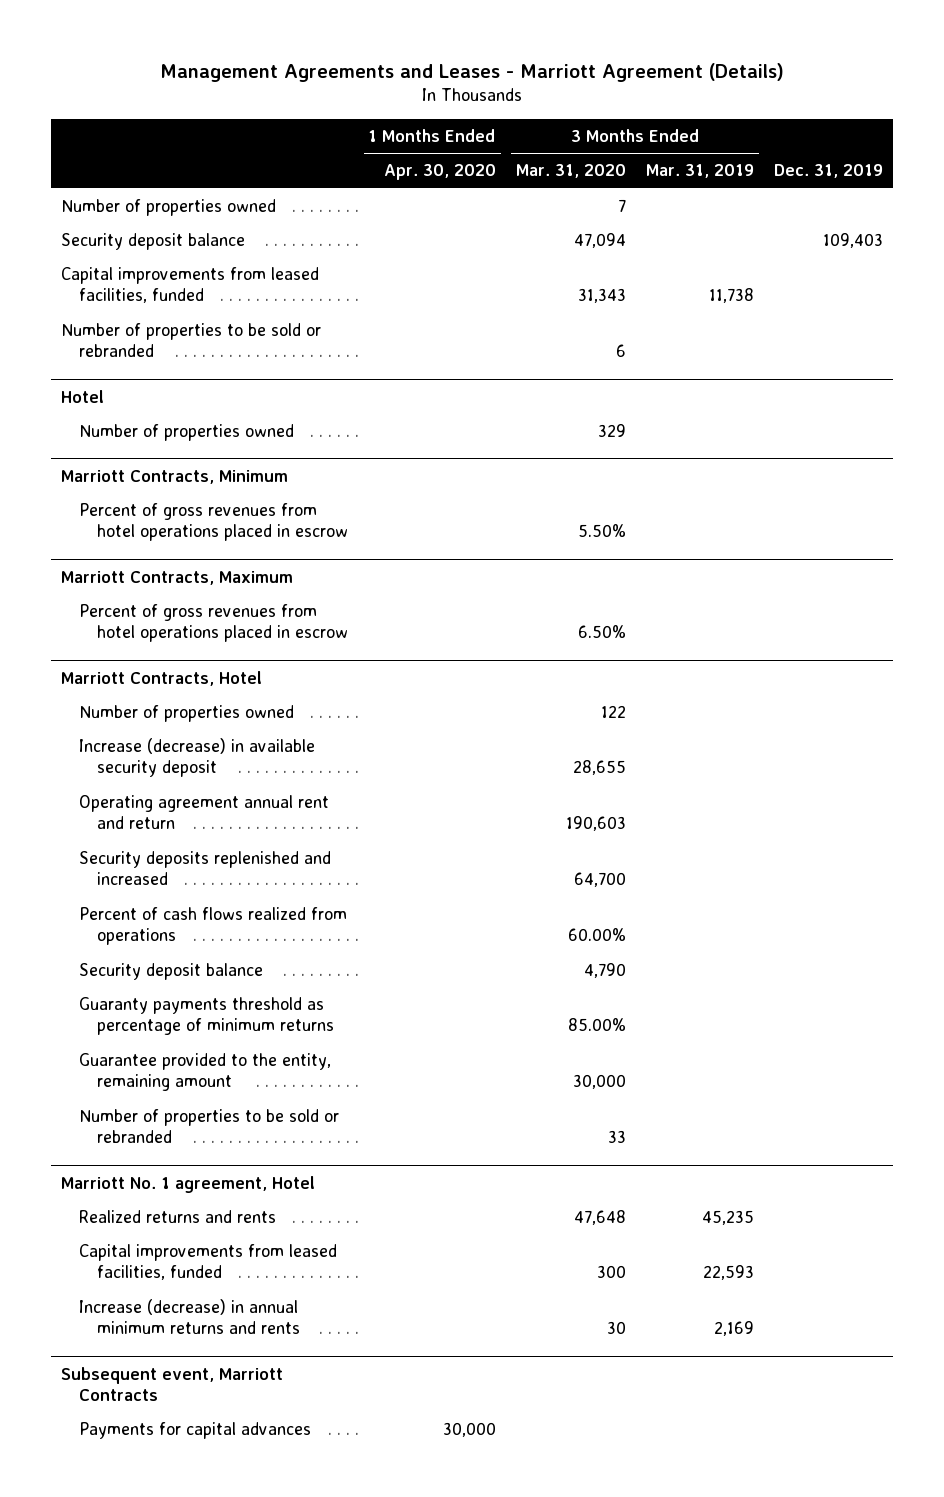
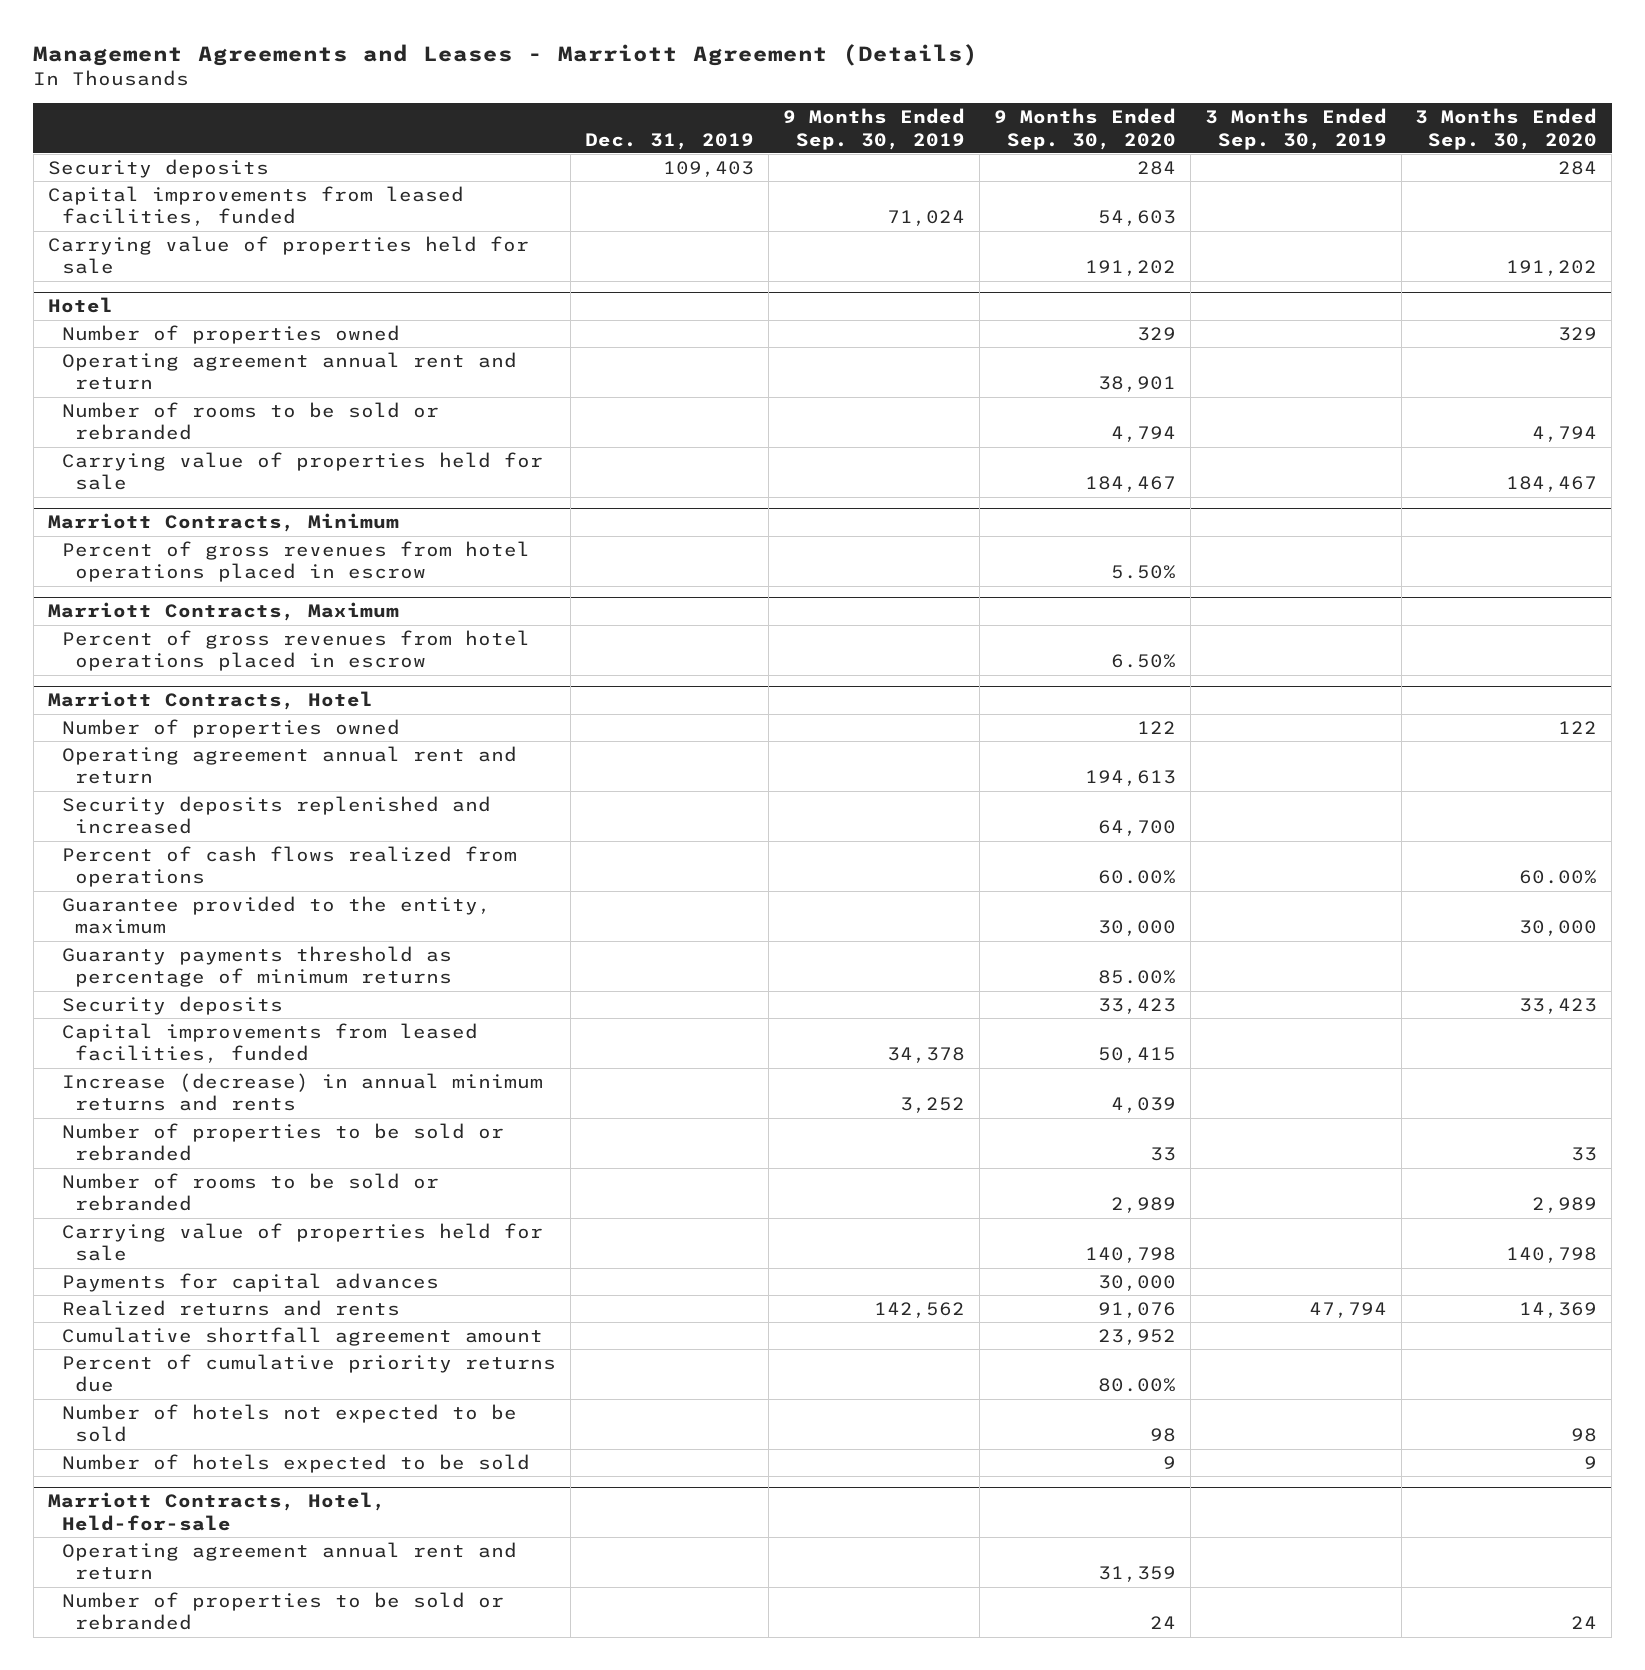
- | 1 Months Ended Apr. 30, 2020 | 3 Months Ended Mar. 31, 2020 | 3 Months Ended Mar. 31, 2019 | Dec. 31, 2019
+ | Dec. 31, 2019 | 9 Months Ended Sep. 30, 2019 | 9 Months Ended Sep. 30, 2020 | 3 Months Ended Sep. 30, 2019 | 3 Months Ended Sep. 30, 2020
- Number of properties owned | | 7 | |
- Security deposit balance | | 47,094 | | 109,403
+ Security deposits | 109,403 | | 284 | | 284
- Number of properties to be sold or rebranded | | 6 | |
+ Carrying value of properties held for sale | | | 191,202 | | 191,202
@ Hotel
+ Operating agreement annual rent and return | | | 38,901 | |
+ Number of rooms to be sold or rebranded | | | 4,794 | | 4,794
+ Carrying value of properties held for sale | | | 184,467 | | 184,467
@ Marriott Contracts, Hotel
- Increase (decrease) in available security deposit | | 28,655 | |
- Security deposit balance | | 4,790 | |
+ Guarantee provided to the entity, maximum | | | 30,000 | | 30,000
- Guarantee provided to the entity, remaining amount | | 30,000 | |
+ Security deposits | | | 33,423 | | 33,423
+ Capital improvements from leased facilities, funded | | 34,378 | 50,415 | |
+ Increase (decrease) in annual minimum returns and rents | | 3,252 | 4,039 | |
- Marriott No. 1 agreement, Hotel
- Realized returns and rents | | 47,648 | 45,235 |
- Capital improvements from leased facilities, funded | | 300 | 22,593 |
- Increase (decrease) in annual minimum returns and rents | | 30 | 2,169 |
- Subsequent event, Marriott Contracts
- Payments for capital advances | 30,000 | | |
@ Marriott Contracts, Hotel
+ Number of rooms to be sold or rebranded | | | 2,989 | | 2,989
+ Carrying value of properties held for sale | | | 140,798 | | 140,798
+ Payments for capital advances | | | 30,000 | |
+ Realized returns and rents | | 142,562 | 91,076 | 47,794 | 14,369
+ Cumulative shortfall agreement amount | | | 23,952 | |
+ Percent of cumulative priority returns due | | | 80.00% | |
+ Number of hotels not expected to be sold | | | 98 | | 98
+ Number of hotels expected to be sold | | | 9 | | 9
+ Marriott Contracts, Hotel, Held-for-sale
+ Operating agreement annual rent and return | | | 31,359 | |
+ Number of properties to be sold or rebranded | | | 24 | | 24

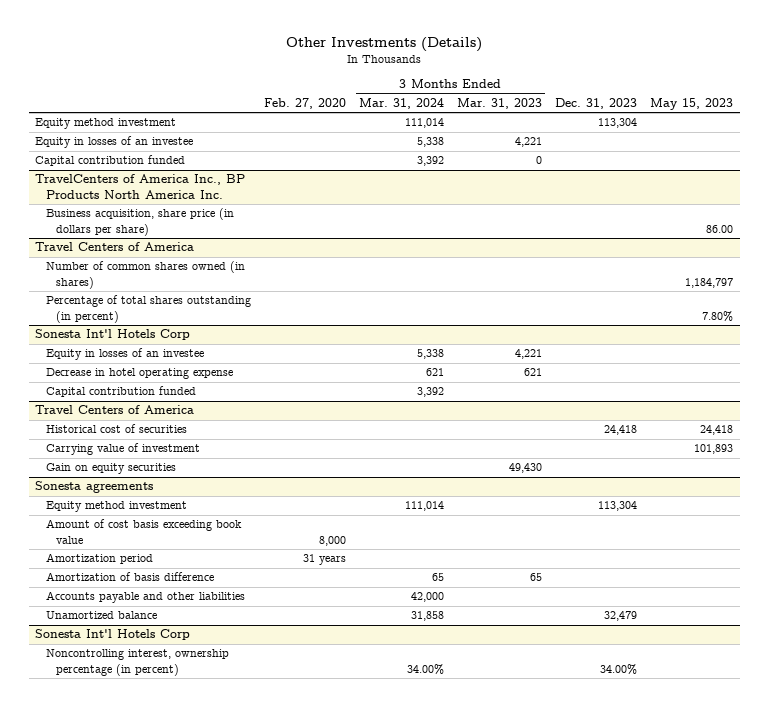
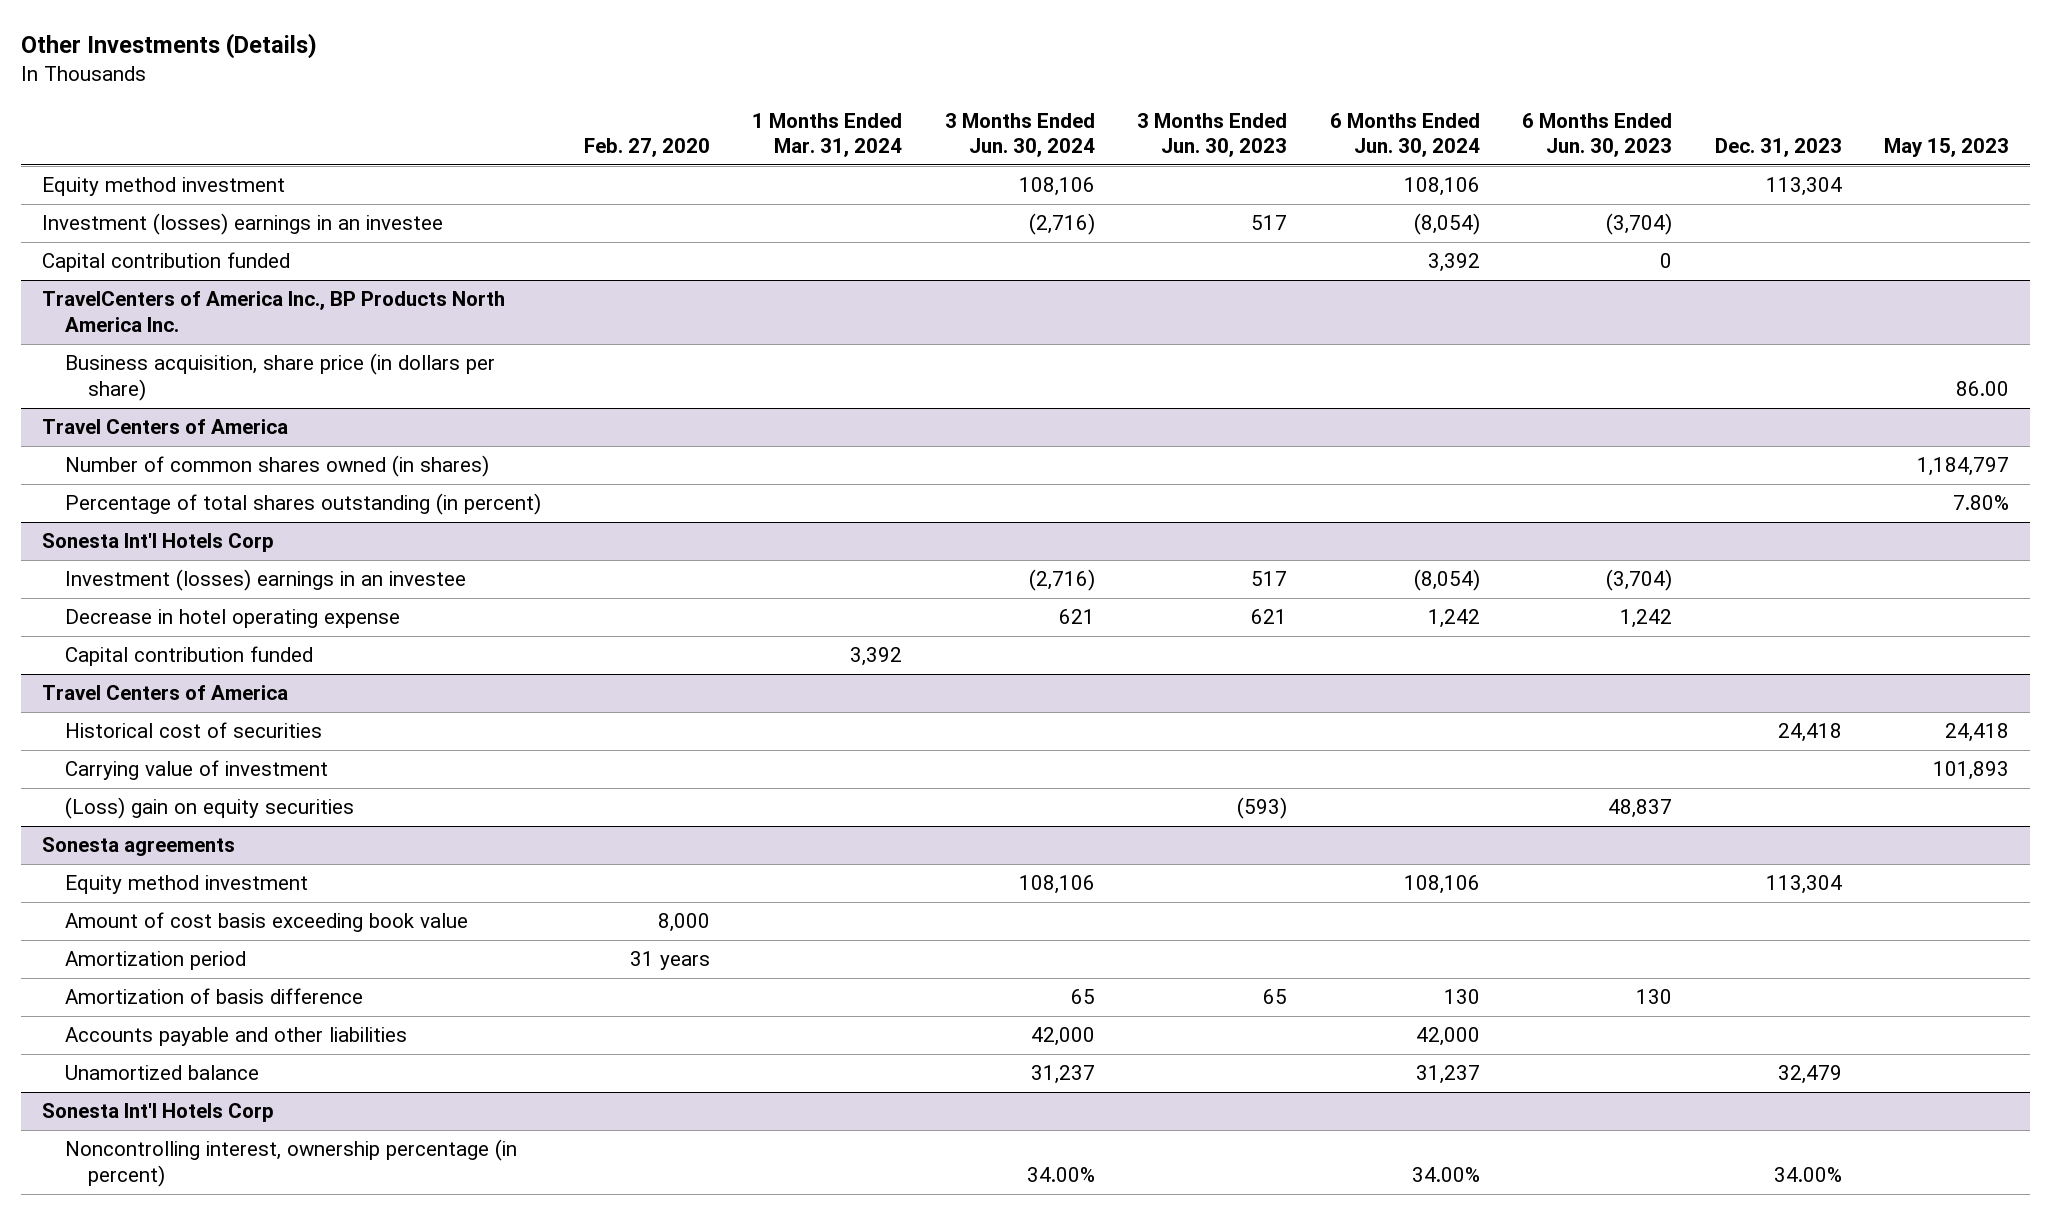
- | Feb. 27, 2020 | 3 Months Ended Mar. 31, 2024 | 3 Months Ended Mar. 31, 2023 | Dec. 31, 2023 | May 15, 2023
+ | Feb. 27, 2020 | 1 Months Ended Mar. 31, 2024 | 3 Months Ended Jun. 30, 2024 | 3 Months Ended Jun. 30, 2023 | 6 Months Ended Jun. 30, 2024 | 6 Months Ended Jun. 30, 2023 | Dec. 31, 2023 | May 15, 2023
- Equity in losses of an investee | | 5,338 | 4,221 | |
+ Investment (losses) earnings in an investee | | | (2,716) | 517 | (8,054) | (3,704) | |
@ Sonesta Int'l Hotels Corp
- Equity in losses of an investee | | 5,338 | 4,221 | |
+ Investment (losses) earnings in an investee | | | (2,716) | 517 | (8,054) | (3,704) | |
@ Travel Centers of America
- Gain on equity securities | | | 49,430 | |
+ (Loss) gain on equity securities | | | | (593) | | 48,837 | |

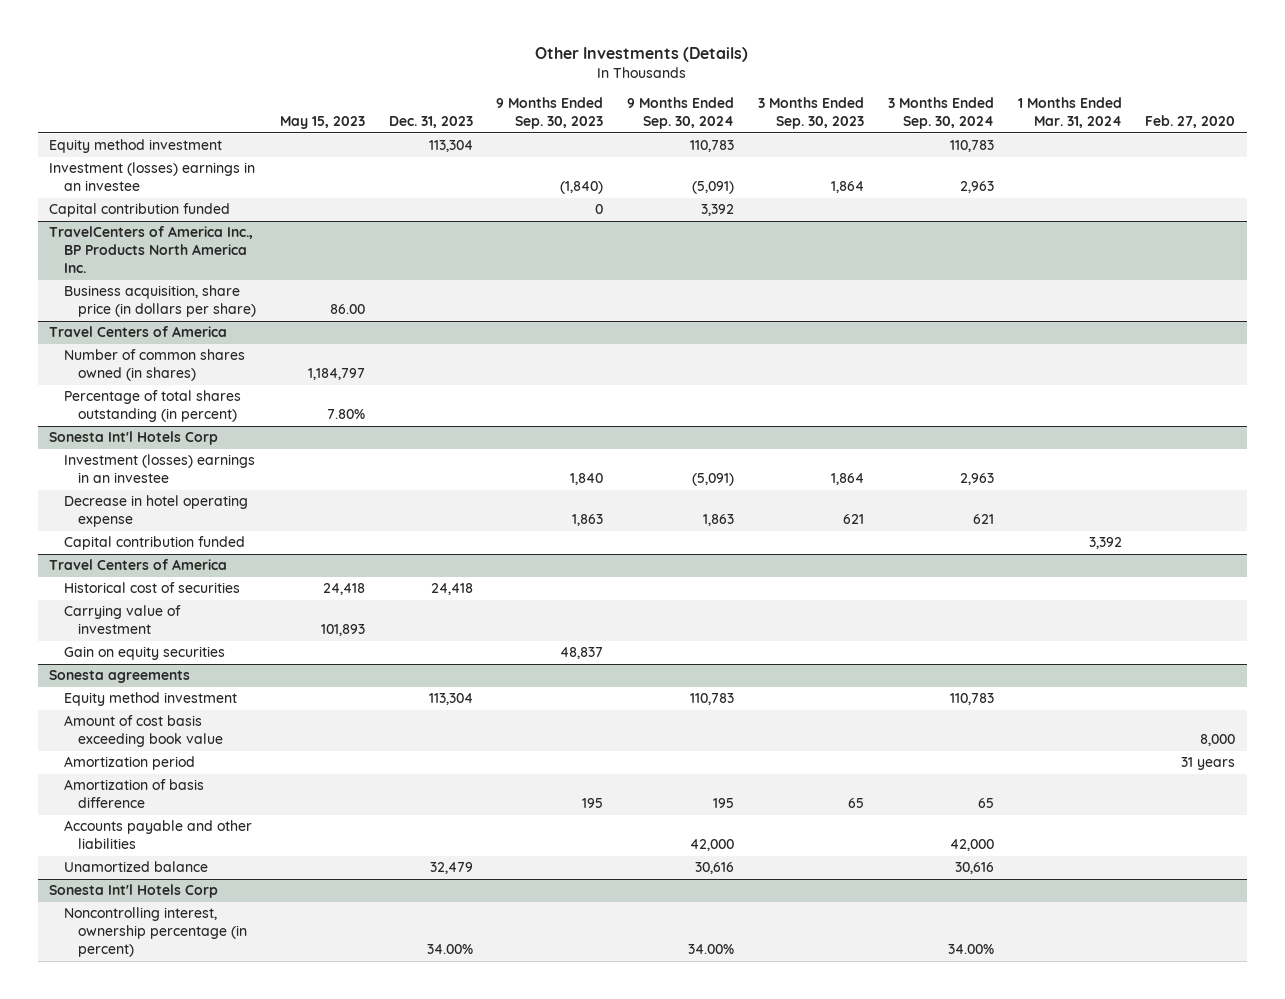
- | Feb. 27, 2020 | 1 Months Ended Mar. 31, 2024 | 3 Months Ended Jun. 30, 2024 | 3 Months Ended Jun. 30, 2023 | 6 Months Ended Jun. 30, 2024 | 6 Months Ended Jun. 30, 2023 | Dec. 31, 2023 | May 15, 2023
+ | May 15, 2023 | Dec. 31, 2023 | 9 Months Ended Sep. 30, 2023 | 9 Months Ended Sep. 30, 2024 | 3 Months Ended Sep. 30, 2023 | 3 Months Ended Sep. 30, 2024 | 1 Months Ended Mar. 31, 2024 | Feb. 27, 2020
@ Travel Centers of America
- (Loss) gain on equity securities | | | | (593) | | 48,837 | |
+ Gain on equity securities | | | 48,837 | | | | |

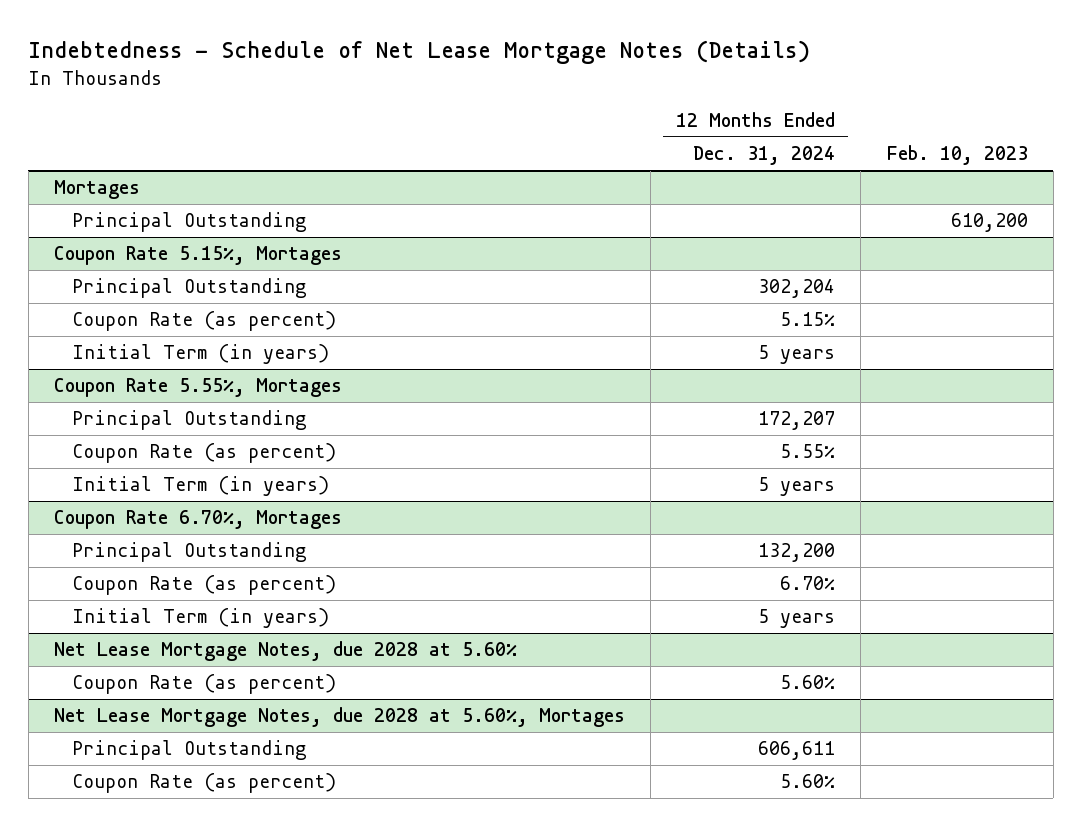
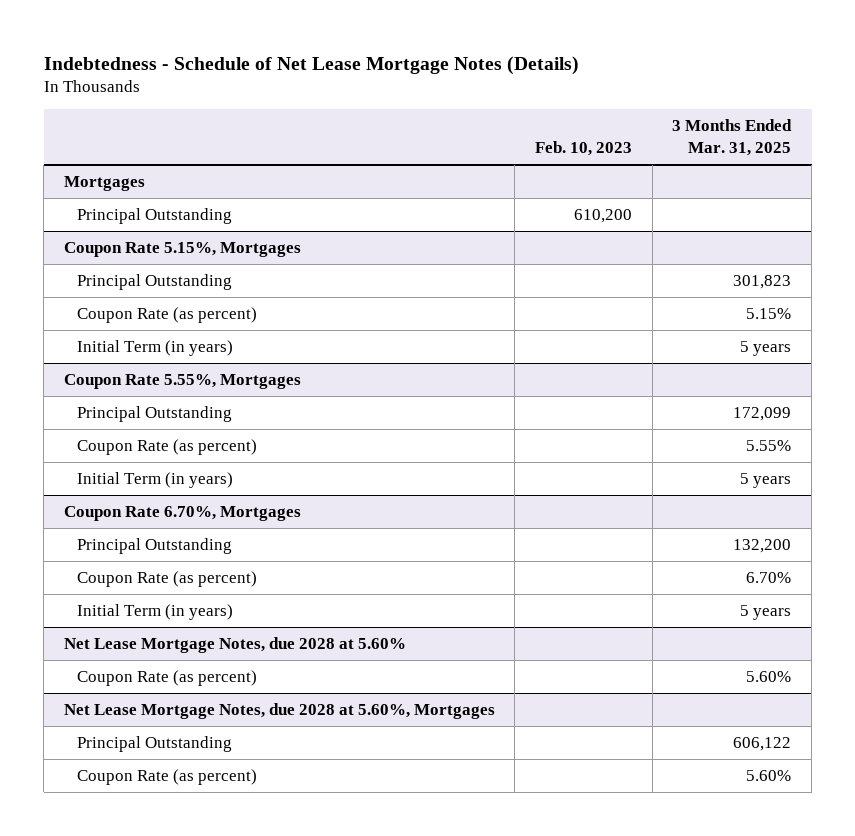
- | 12 Months Ended Dec. 31, 2024 | Feb. 10, 2023
+ | Feb. 10, 2023 | 3 Months Ended Mar. 31, 2025
- Mortages
+ Mortgages
- Coupon Rate 5.15%, Mortages
+ Coupon Rate 5.15%, Mortgages
- Coupon Rate 5.55%, Mortages
+ Coupon Rate 5.55%, Mortgages
- Coupon Rate 6.70%, Mortages
+ Coupon Rate 6.70%, Mortgages
- Net Lease Mortgage Notes, due 2028 at 5.60%, Mortages
+ Net Lease Mortgage Notes, due 2028 at 5.60%, Mortgages

